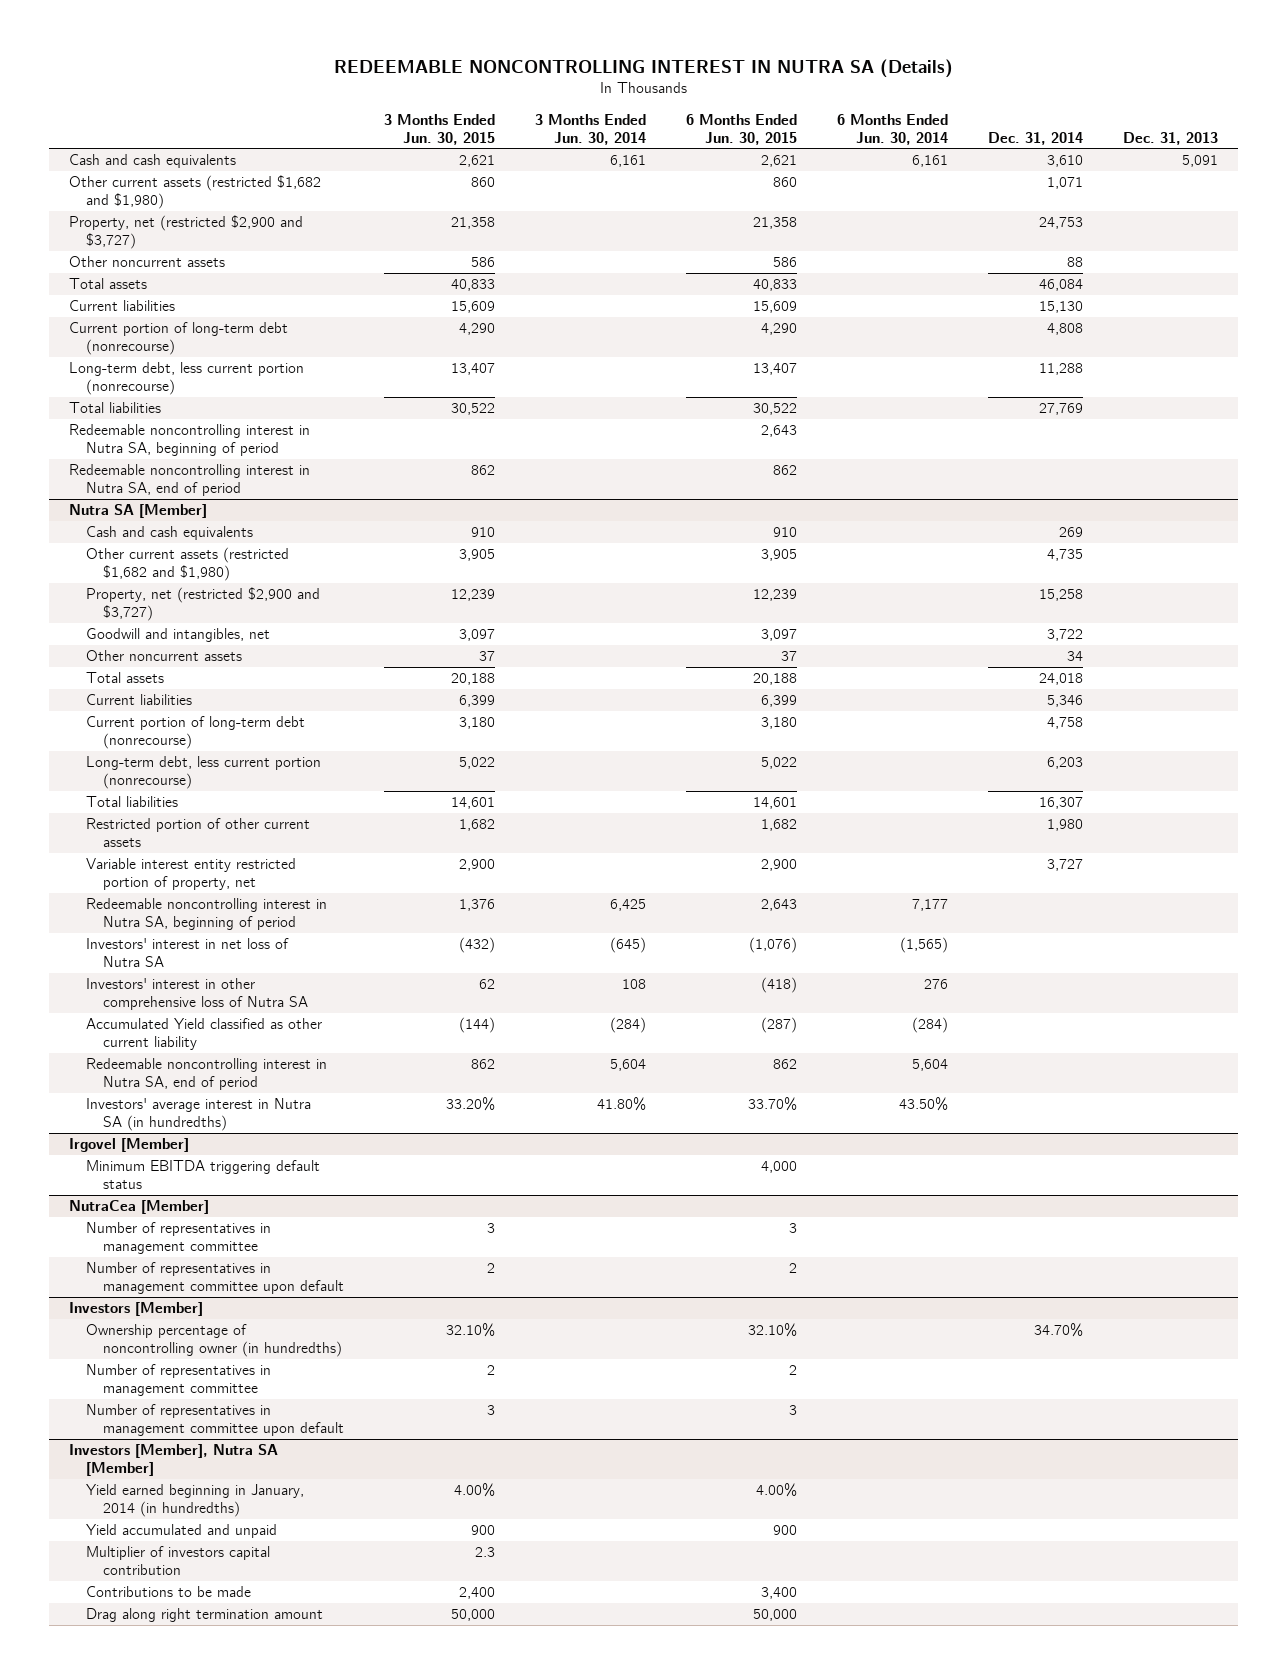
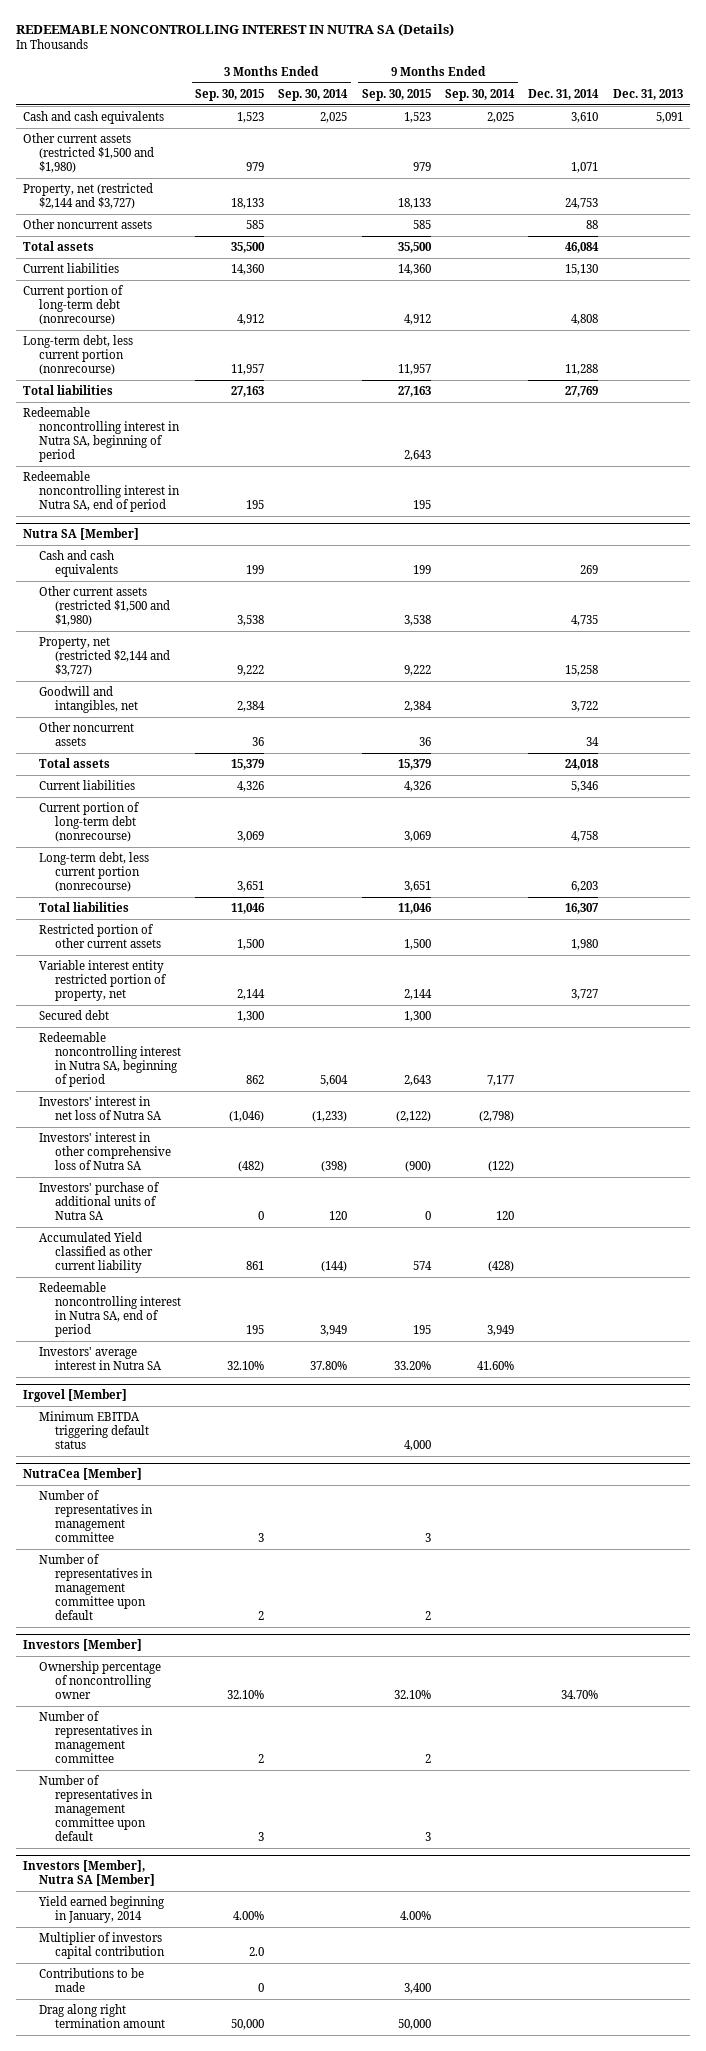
- | 3 Months Ended Jun. 30, 2015 | 3 Months Ended Jun. 30, 2014 | 6 Months Ended Jun. 30, 2015 | 6 Months Ended Jun. 30, 2014 | Dec. 31, 2014 | Dec. 31, 2013
+ | 3 Months Ended Sep. 30, 2015 | 3 Months Ended Sep. 30, 2014 | 9 Months Ended Sep. 30, 2015 | 9 Months Ended Sep. 30, 2014 | Dec. 31, 2014 | Dec. 31, 2013
- Other current assets (restricted $1,682 and $1,980) | 860 | | 860 | | 1,071 |
- Property, net (restricted $2,900 and $3,727) | 21,358 | | 21,358 | | 24,753 |
+ Other current assets (restricted $1,500 and $1,980) | 979 | | 979 | | 1,071 |
+ Property, net (restricted $2,144 and $3,727) | 18,133 | | 18,133 | | 24,753 |
@ Nutra SA [Member]
- Other current assets (restricted $1,682 and $1,980) | 3,905 | | 3,905 | | 4,735 |
- Property, net (restricted $2,900 and $3,727) | 12,239 | | 12,239 | | 15,258 |
+ Other current assets (restricted $1,500 and $1,980) | 3,538 | | 3,538 | | 4,735 |
+ Property, net (restricted $2,144 and $3,727) | 9,222 | | 9,222 | | 15,258 |
+ Secured debt | 1,300 | | 1,300 | | |
+ Investors' purchase of additional units of Nutra SA | 0 | 120 | 0 | 120 | |
- Investors' average interest in Nutra SA (in hundredths) | 33.20% | 41.80% | 33.70% | 43.50% | |
+ Investors' average interest in Nutra SA | 32.10% | 37.80% | 33.20% | 41.60% | |
@ Investors [Member]
- Ownership percentage of noncontrolling owner (in hundredths) | 32.10% | | 32.10% | | 34.70% |
+ Ownership percentage of noncontrolling owner | 32.10% | | 32.10% | | 34.70% |
@ Investors [Member], Nutra SA [Member]
- Yield earned beginning in January, 2014 (in hundredths) | 4.00% | | 4.00% | | |
- Yield accumulated and unpaid | 900 | | 900 | | |
+ Yield earned beginning in January, 2014 | 4.00% | | 4.00% | | |

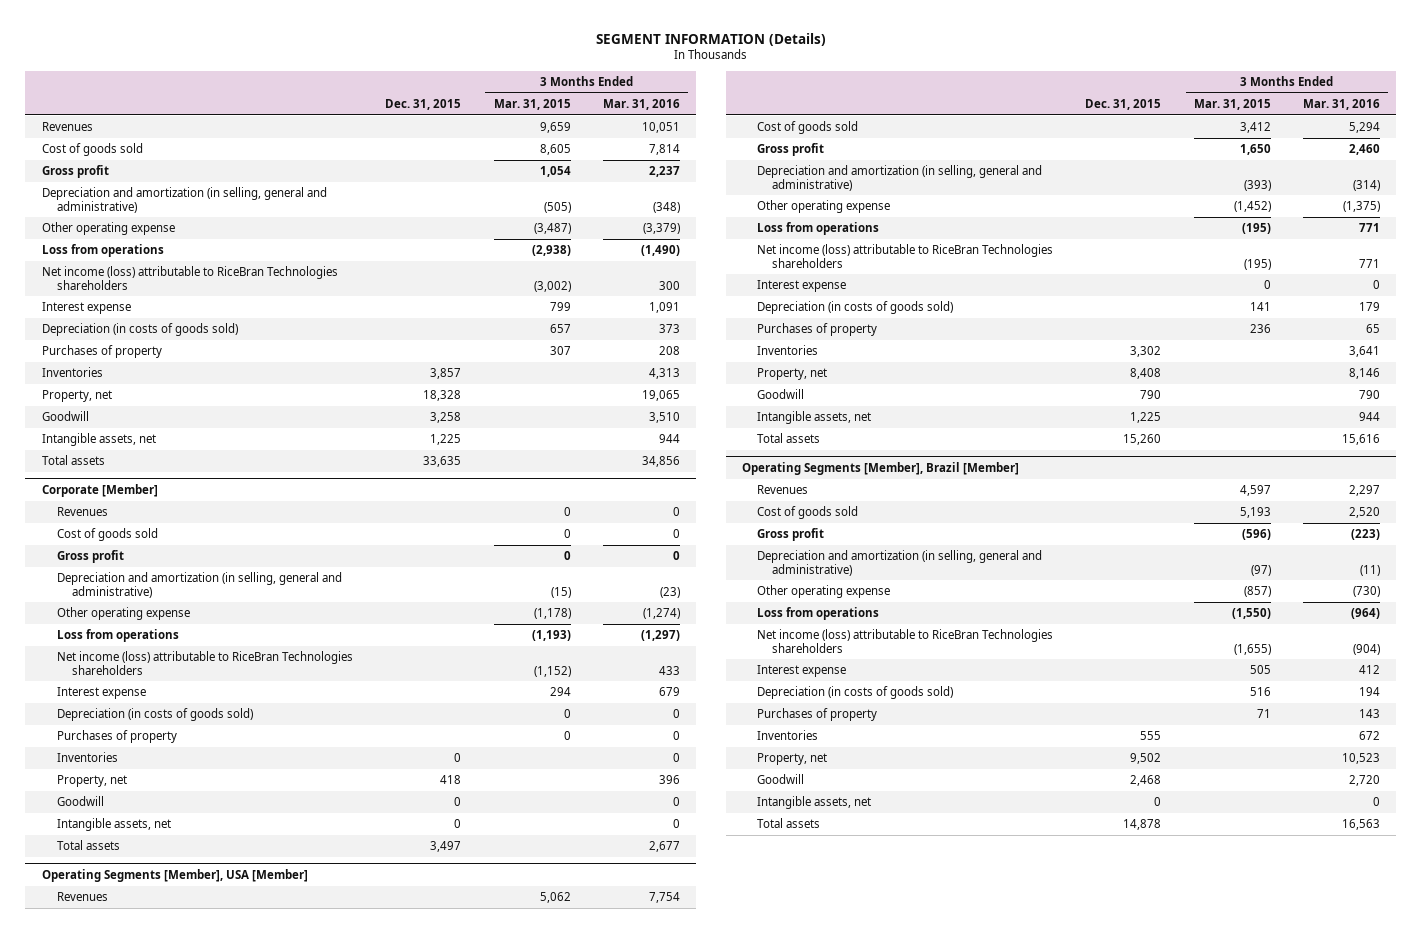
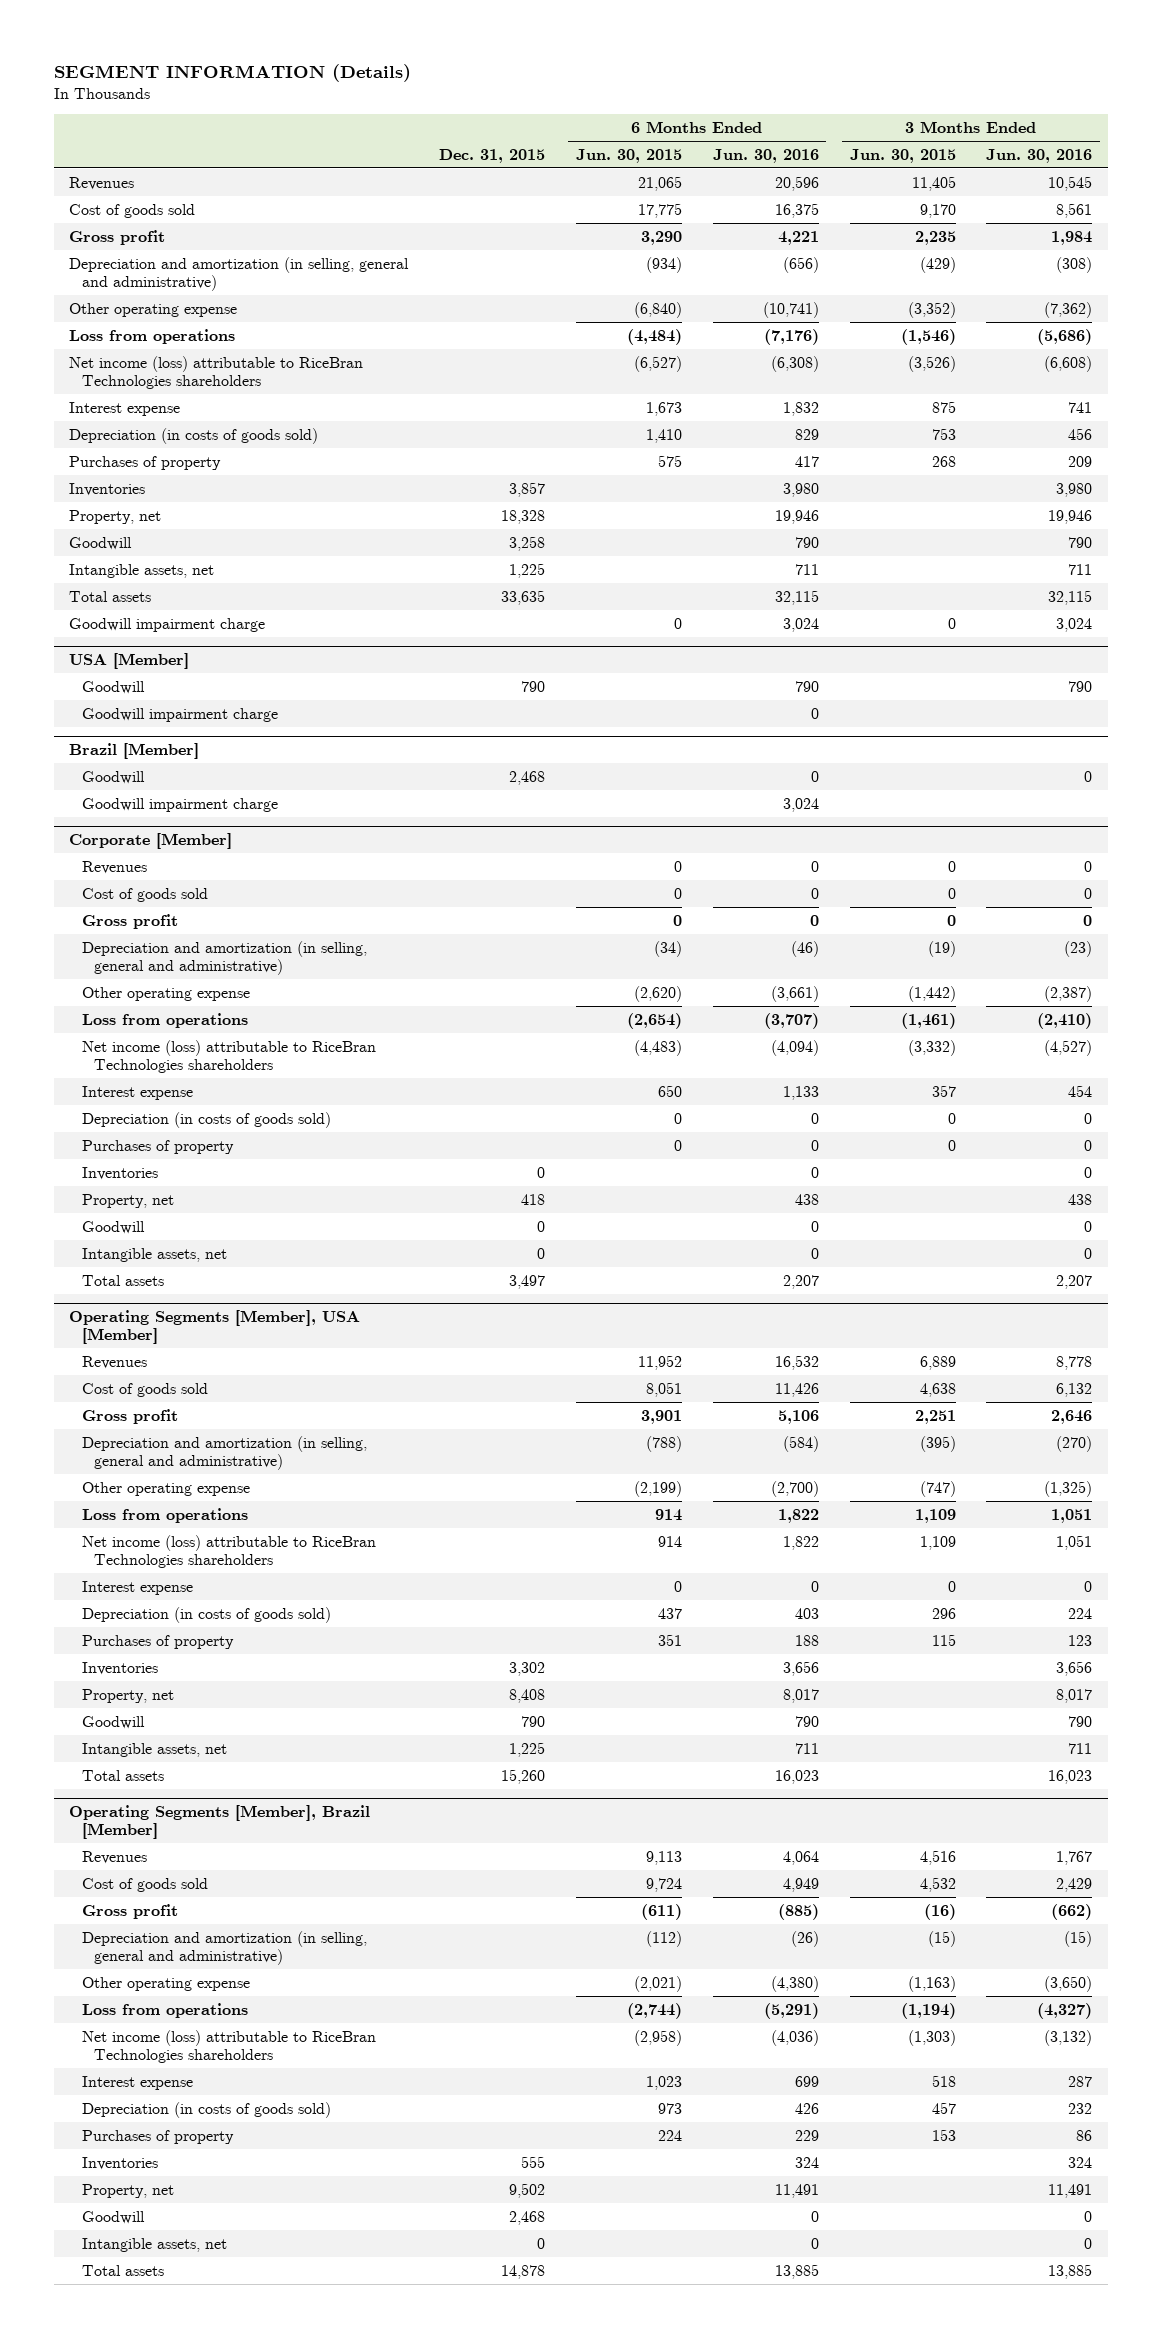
- | Dec. 31, 2015 | 3 Months Ended Mar. 31, 2015 | 3 Months Ended Mar. 31, 2016
+ | Dec. 31, 2015 | 6 Months Ended Jun. 30, 2015 | 6 Months Ended Jun. 30, 2016 | 3 Months Ended Jun. 30, 2015 | 3 Months Ended Jun. 30, 2016
+ Goodwill impairment charge | | 0 | 3,024 | 0 | 3,024
+ USA [Member]
+ Goodwill | 790 | | 790 | | 790
+ Goodwill impairment charge | | | 0 | |
+ Brazil [Member]
+ Goodwill | 2,468 | | 0 | | 0
+ Goodwill impairment charge | | | 3,024 | |

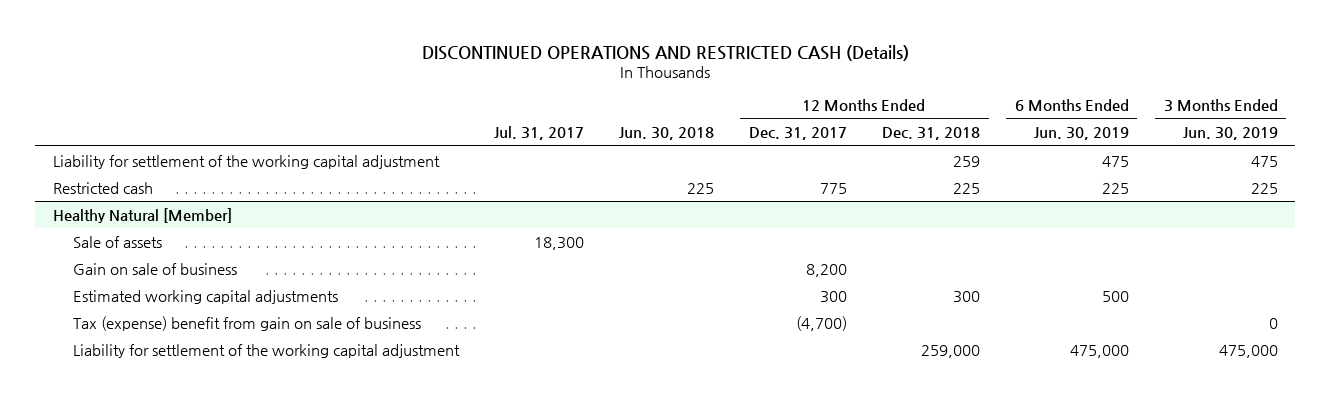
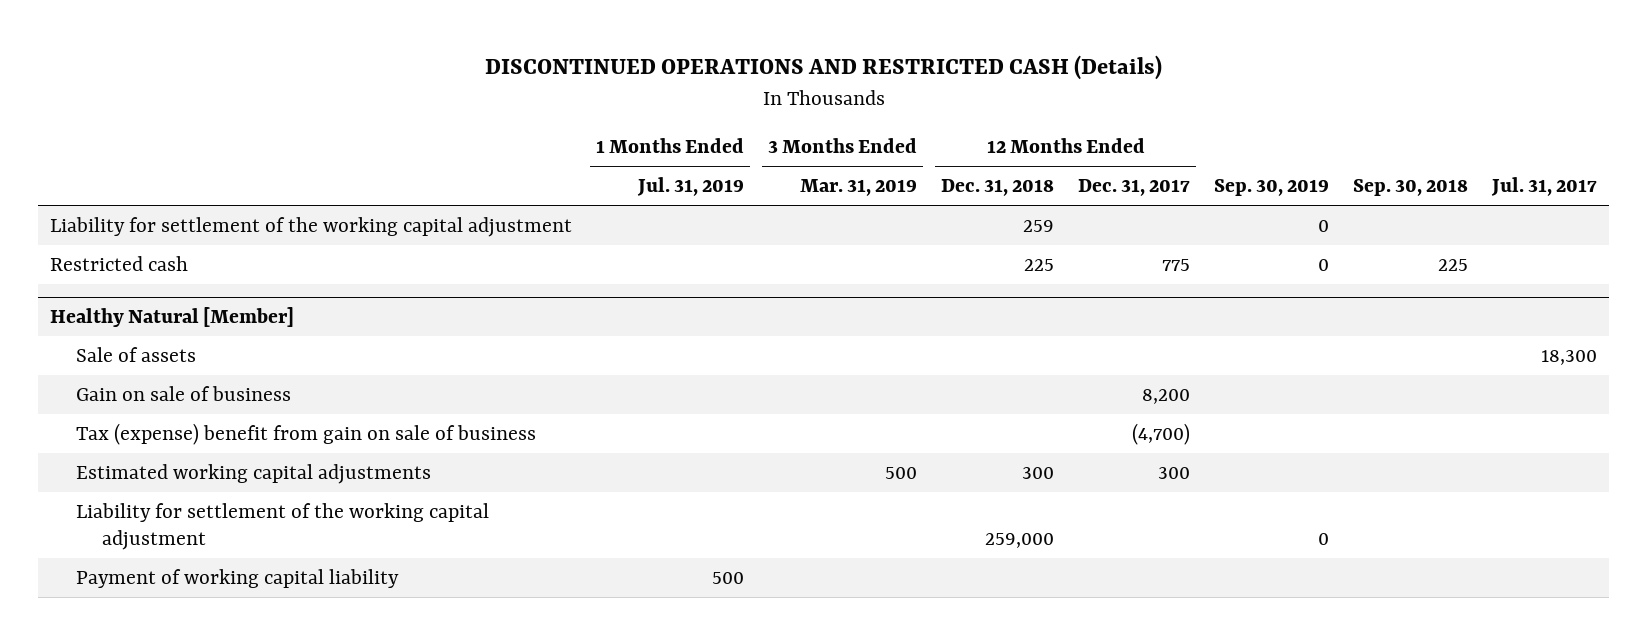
- | Jul. 31, 2017 | Jun. 30, 2018 | 12 Months Ended Dec. 31, 2017 | 12 Months Ended Dec. 31, 2018 | 6 Months Ended Jun. 30, 2019 | 3 Months Ended Jun. 30, 2019
+ | 1 Months Ended Jul. 31, 2019 | 3 Months Ended Mar. 31, 2019 | 12 Months Ended Dec. 31, 2018 | 12 Months Ended Dec. 31, 2017 | Sep. 30, 2019 | Sep. 30, 2018 | Jul. 31, 2017
@ Healthy Natural [Member]
moved down: Estimated working capital adjustments | | 500 | 300 | 300 | | |
+ Payment of working capital liability | 500 | | | | | |

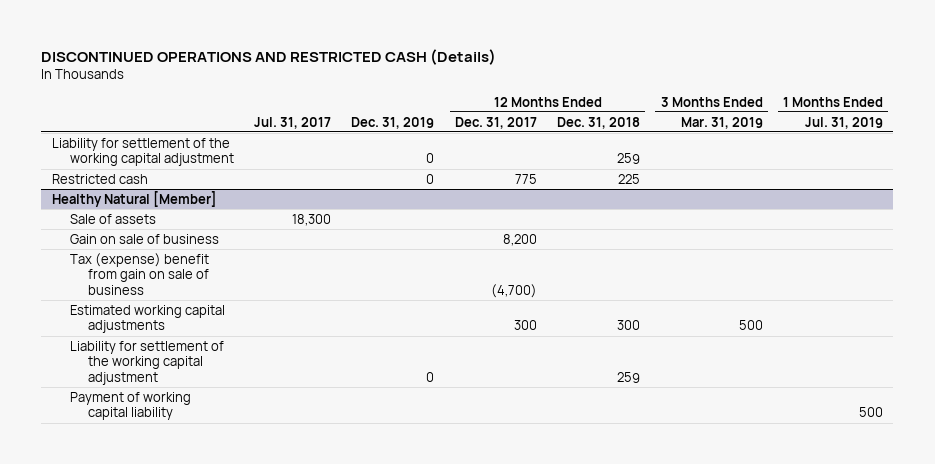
- | 1 Months Ended Jul. 31, 2019 | 3 Months Ended Mar. 31, 2019 | 12 Months Ended Dec. 31, 2018 | 12 Months Ended Dec. 31, 2017 | Sep. 30, 2019 | Sep. 30, 2018 | Jul. 31, 2017
+ | Jul. 31, 2017 | Dec. 31, 2019 | 12 Months Ended Dec. 31, 2017 | 12 Months Ended Dec. 31, 2018 | 3 Months Ended Mar. 31, 2019 | 1 Months Ended Jul. 31, 2019
@ Healthy Natural [Member]
- Liability for settlement of the working capital adjustment | | | 259,000 | | 0 | |
+ Liability for settlement of the working capital adjustment | | 0 | | 259 | |

